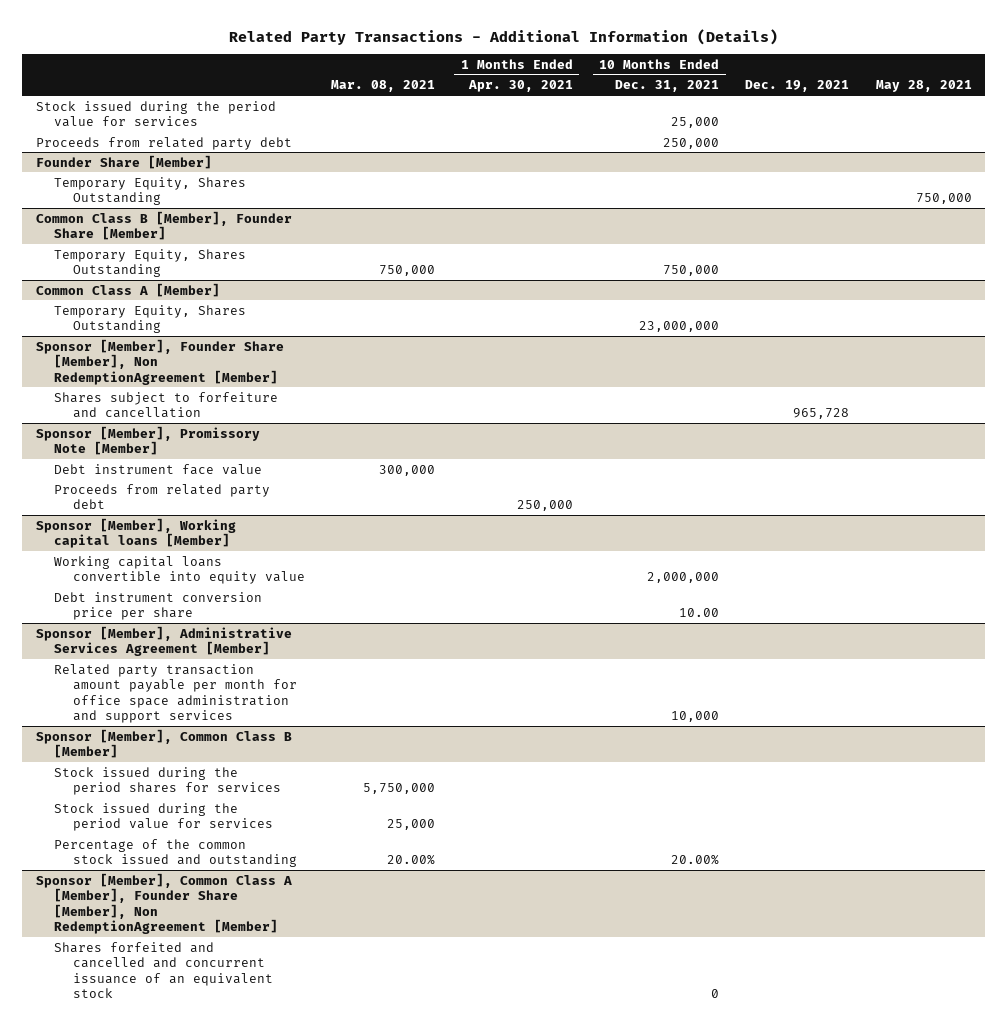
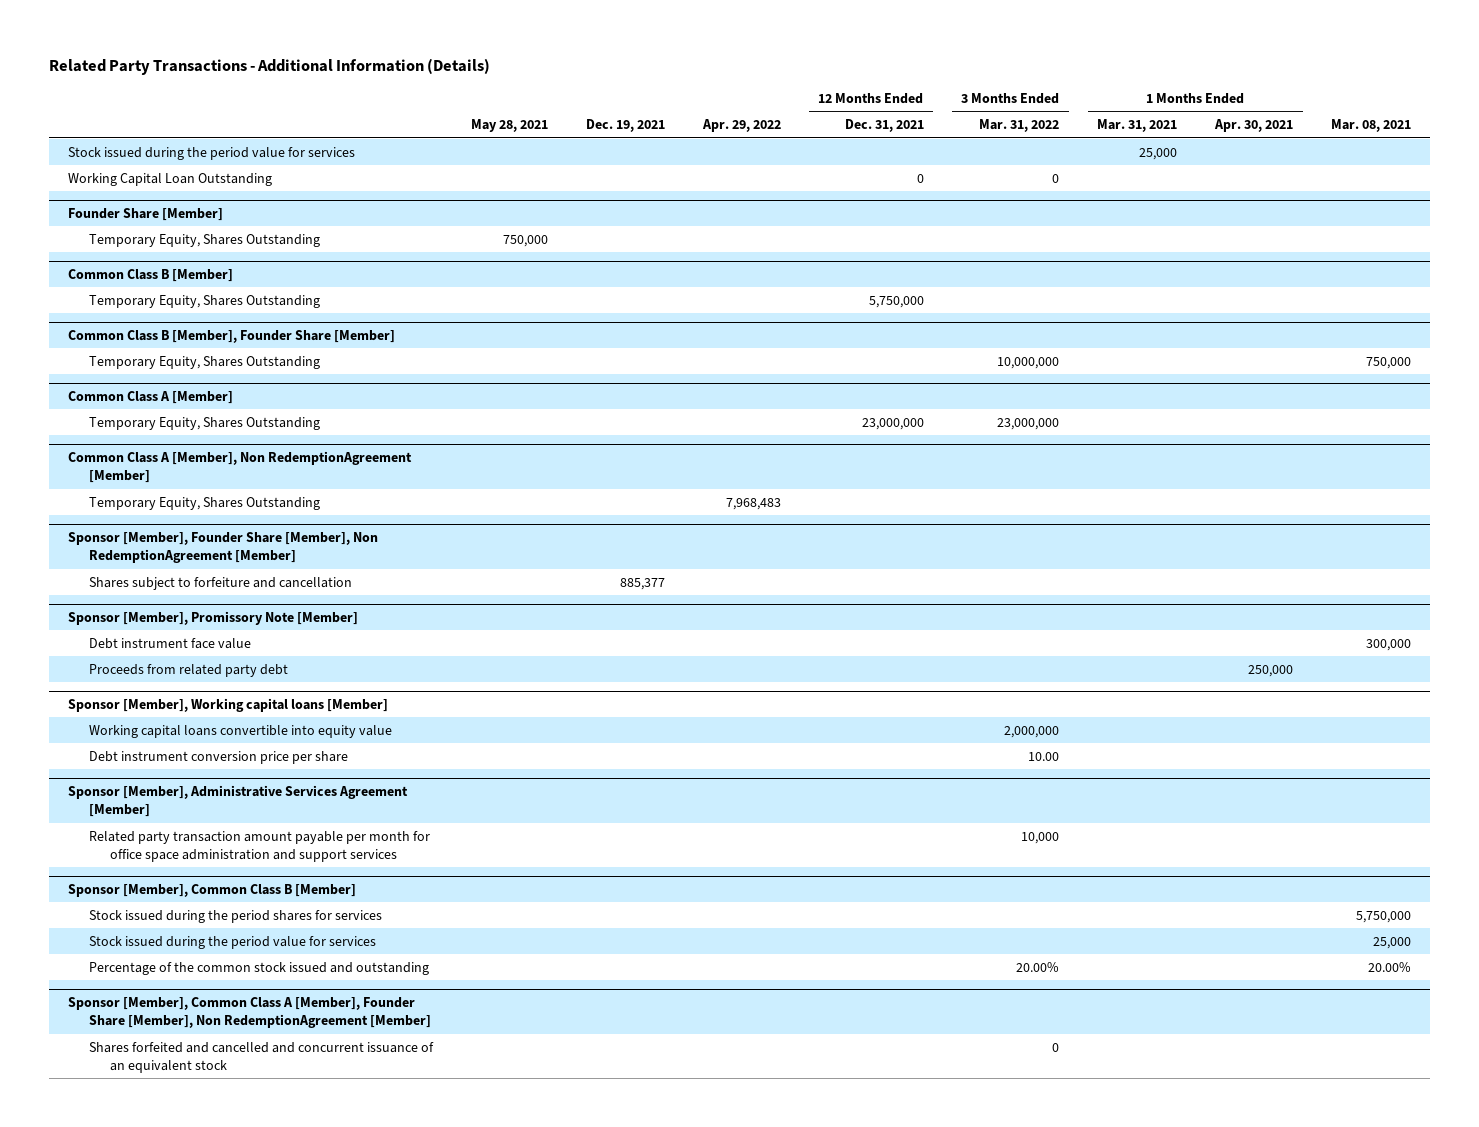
- | Mar. 08, 2021 | 1 Months Ended Apr. 30, 2021 | 10 Months Ended Dec. 31, 2021 | Dec. 19, 2021 | May 28, 2021
+ | May 28, 2021 | Dec. 19, 2021 | Apr. 29, 2022 | 12 Months Ended Dec. 31, 2021 | 3 Months Ended Mar. 31, 2022 | 1 Months Ended Mar. 31, 2021 | 1 Months Ended Apr. 30, 2021 | Mar. 08, 2021
- Proceeds from related party debt | | | 250,000 | |
+ Working Capital Loan Outstanding | | | | 0 | 0 | | |
+ Common Class B [Member]
+ Temporary Equity, Shares Outstanding | | | | 5,750,000 | | | |
+ Common Class A [Member], Non RedemptionAgreement [Member]
+ Temporary Equity, Shares Outstanding | | | 7,968,483 | | | | |
@ Sponsor [Member], Founder Share [Member], Non RedemptionAgreement [Member]
- Shares subject to forfeiture and cancellation | | | | 965,728 |
+ Shares subject to forfeiture and cancellation | | 885,377 | | | | | |

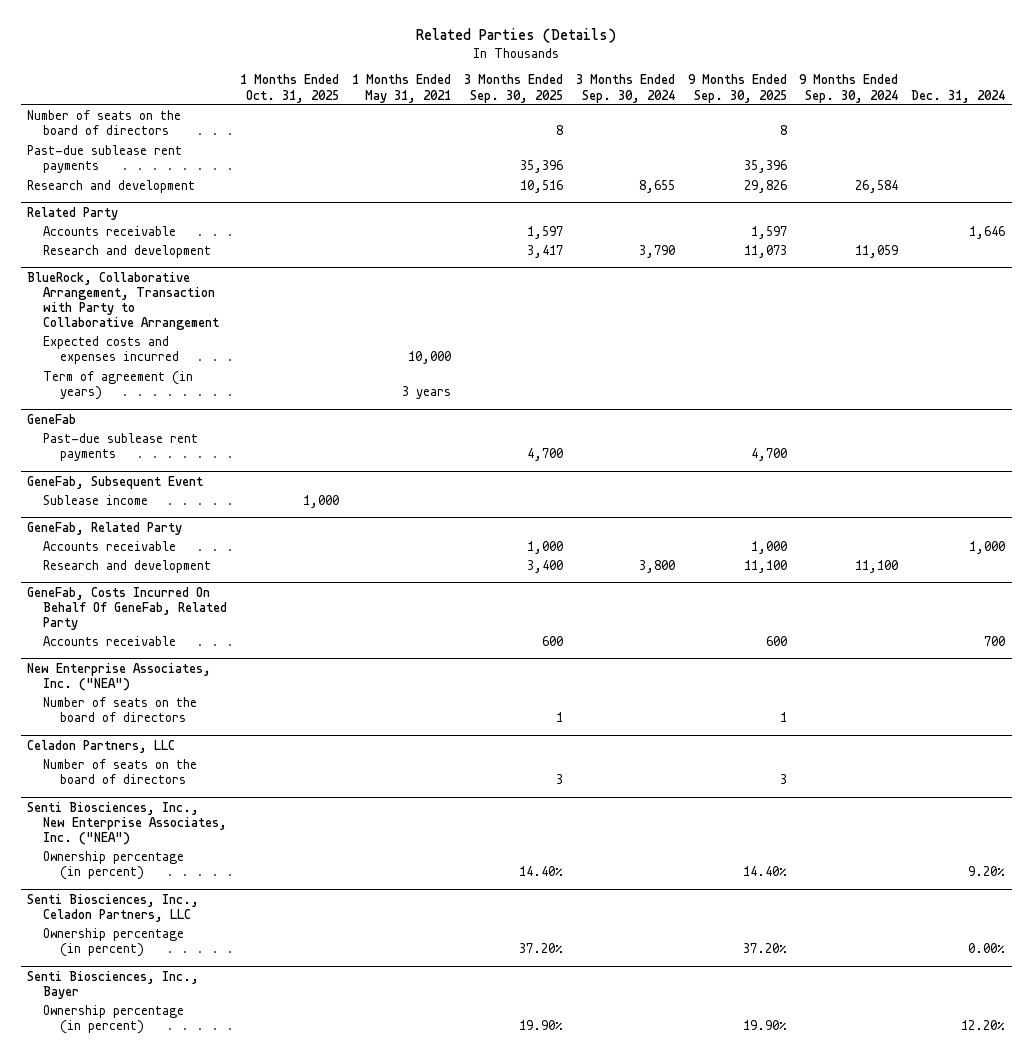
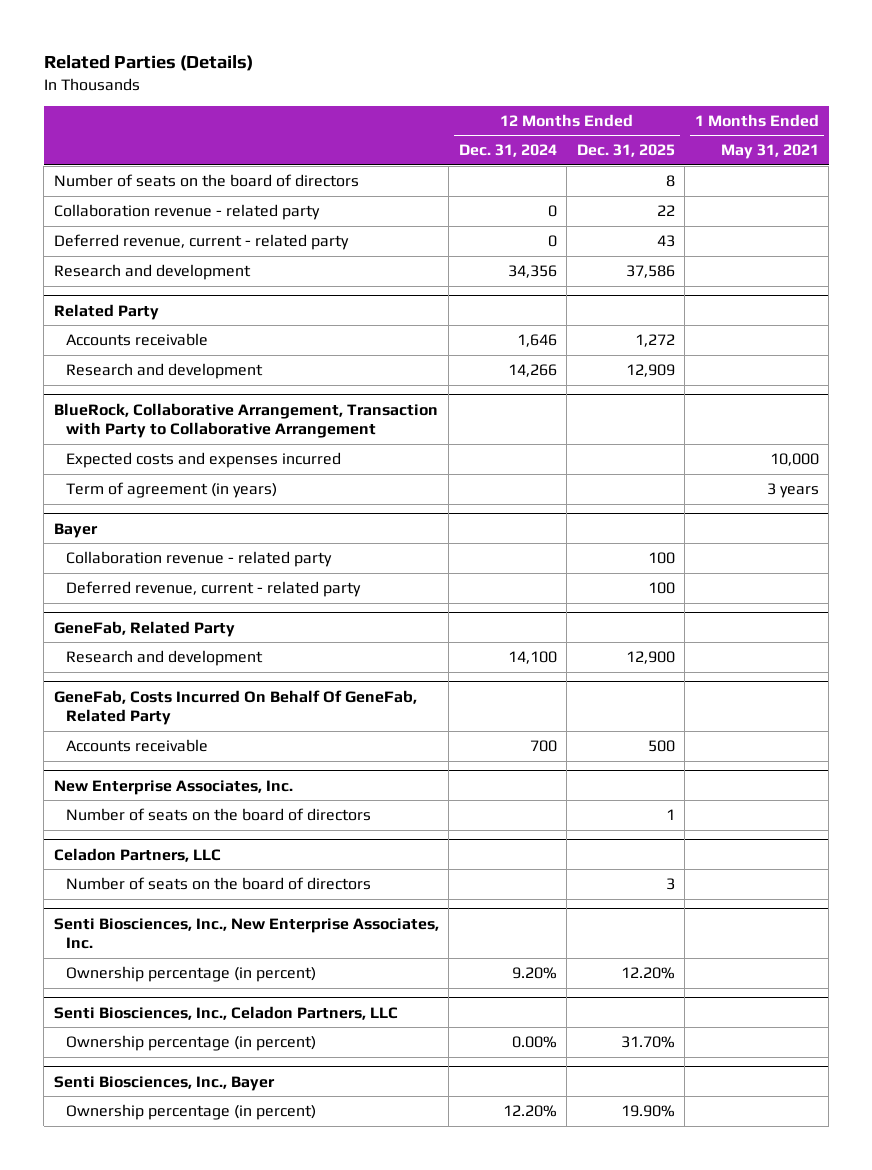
- | 1 Months Ended Oct. 31, 2025 | 1 Months Ended May 31, 2021 | 3 Months Ended Sep. 30, 2025 | 3 Months Ended Sep. 30, 2024 | 9 Months Ended Sep. 30, 2025 | 9 Months Ended Sep. 30, 2024 | Dec. 31, 2024
+ | 12 Months Ended Dec. 31, 2024 | 12 Months Ended Dec. 31, 2025 | 1 Months Ended May 31, 2021
- Past-due sublease rent payments | | | 35,396 | | 35,396 | |
+ Collaboration revenue - related party | 0 | 22 |
+ Deferred revenue, current - related party | 0 | 43 |
- GeneFab
- Past-due sublease rent payments | | | 4,700 | | 4,700 | |
- GeneFab, Subsequent Event
- Sublease income | 1,000 | | | | | |
+ Bayer
+ Collaboration revenue - related party | | 100 |
+ Deferred revenue, current - related party | | 100 |
@ GeneFab, Related Party
- Accounts receivable | | | 1,000 | | 1,000 | | 1,000
- New Enterprise Associates, Inc. ("NEA")
+ New Enterprise Associates, Inc.
- Senti Biosciences, Inc., New Enterprise Associates, Inc. ("NEA")
+ Senti Biosciences, Inc., New Enterprise Associates, Inc.

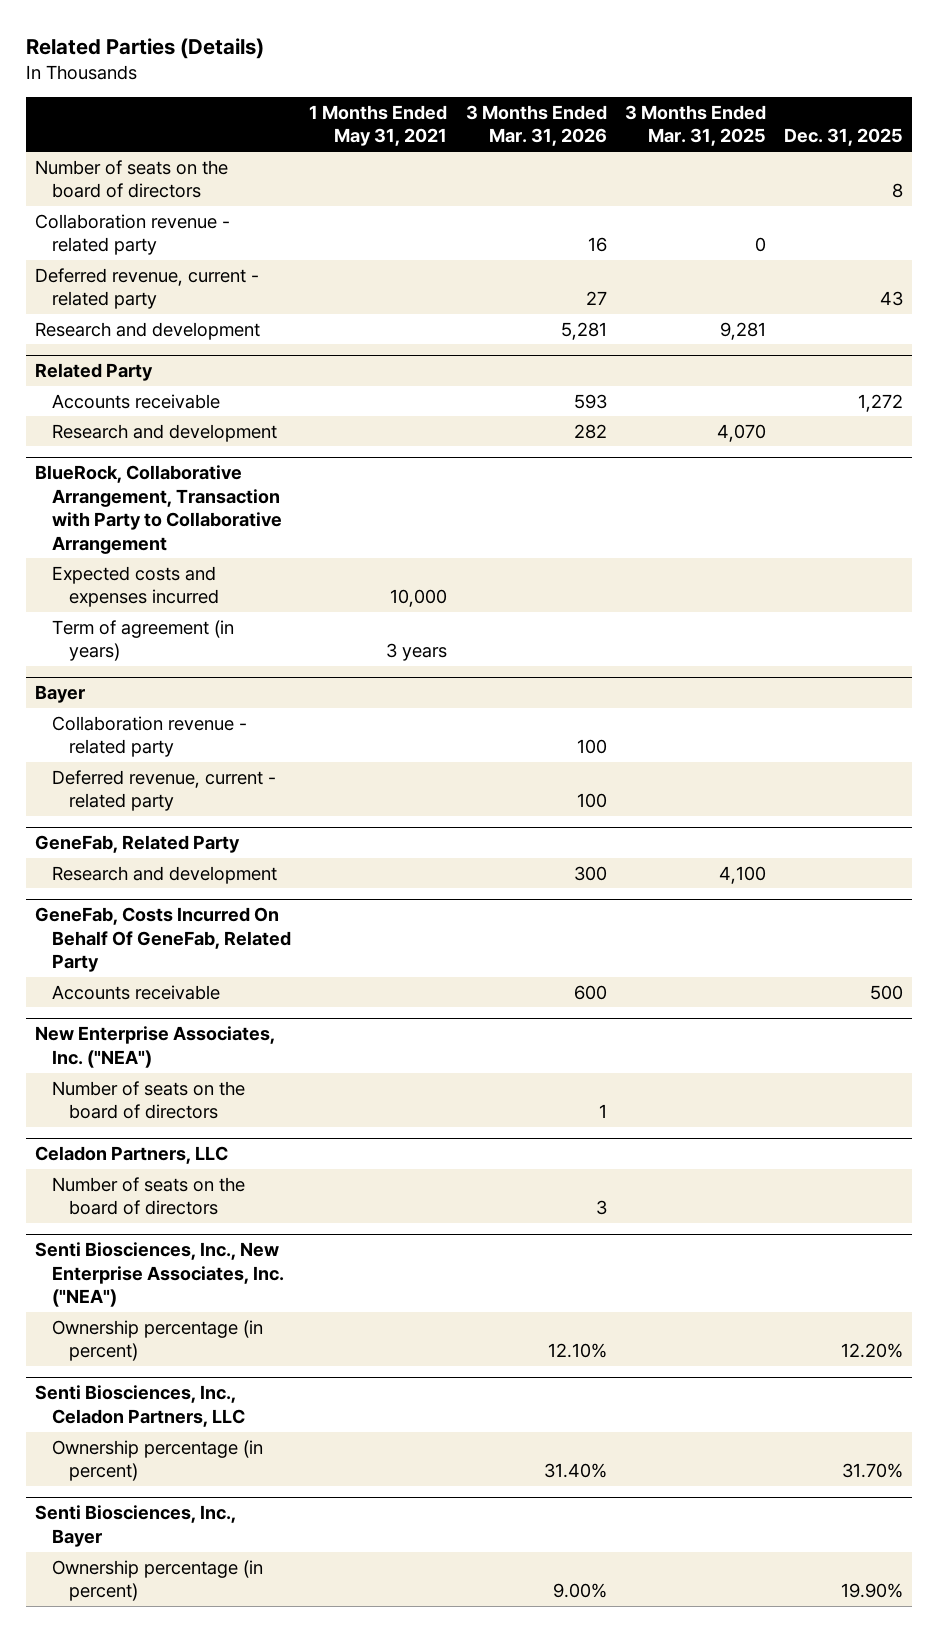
- | 12 Months Ended Dec. 31, 2024 | 12 Months Ended Dec. 31, 2025 | 1 Months Ended May 31, 2021
+ | 1 Months Ended May 31, 2021 | 3 Months Ended Mar. 31, 2026 | 3 Months Ended Mar. 31, 2025 | Dec. 31, 2025
- New Enterprise Associates, Inc.
+ New Enterprise Associates, Inc. ("NEA")
- Senti Biosciences, Inc., New Enterprise Associates, Inc.
+ Senti Biosciences, Inc., New Enterprise Associates, Inc. ("NEA")

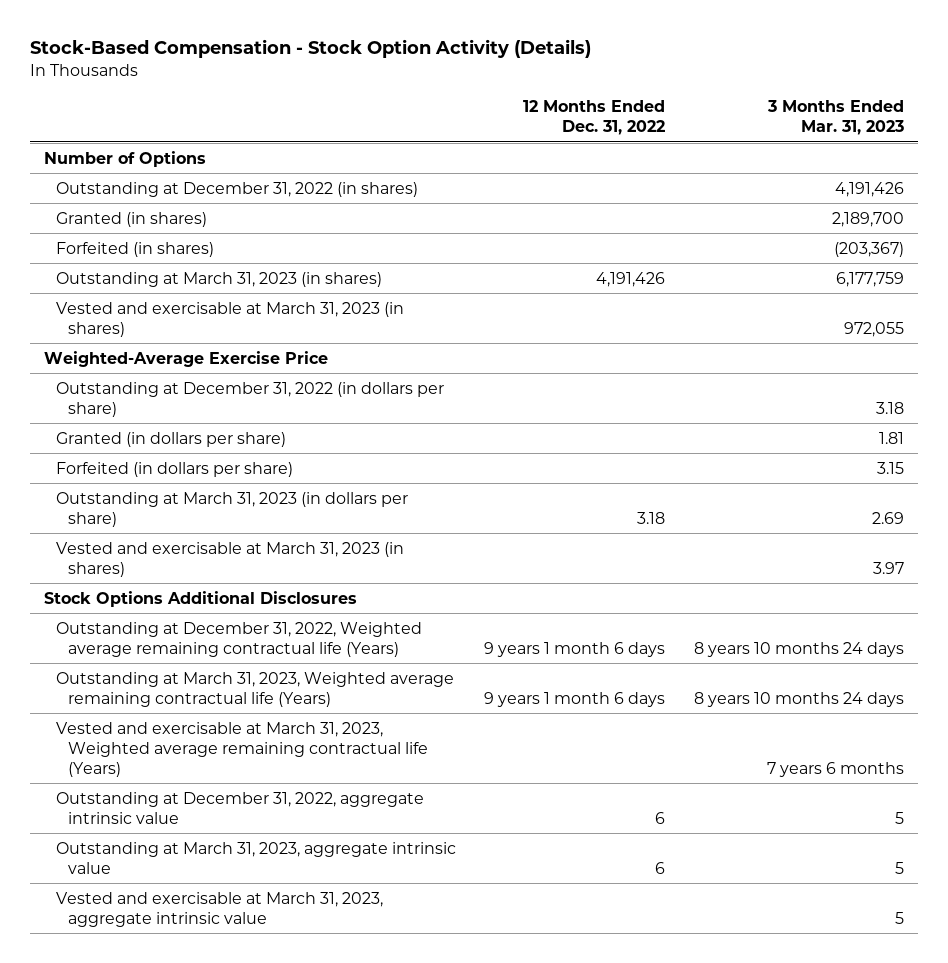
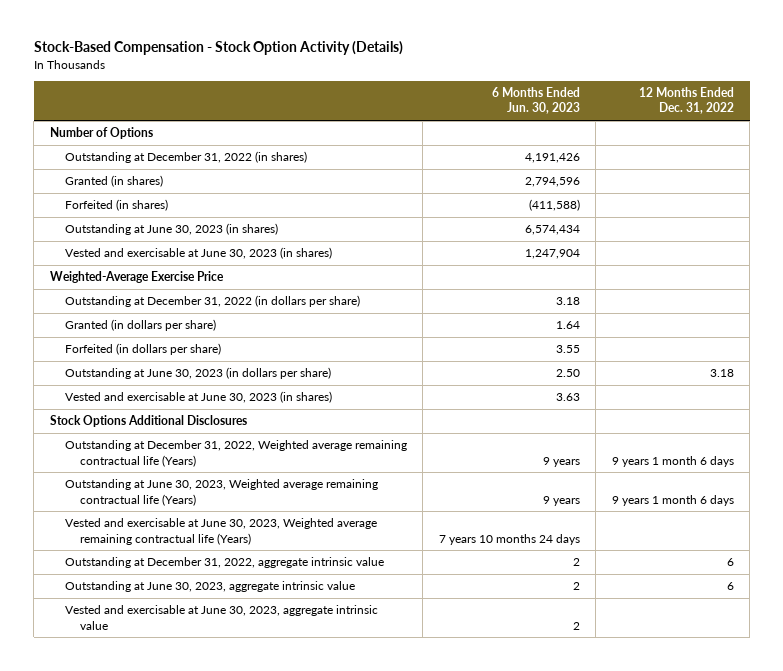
- | 12 Months Ended Dec. 31, 2022 | 3 Months Ended Mar. 31, 2023
+ | 6 Months Ended Jun. 30, 2023 | 12 Months Ended Dec. 31, 2022
- Outstanding at March 31, 2023 (in shares) | 4,191,426 | 6,177,759
- Vested and exercisable at March 31, 2023 (in shares) | | 972,055
+ Outstanding at June 30, 2023 (in shares) | 6,574,434 |
+ Vested and exercisable at June 30, 2023 (in shares) | 1,247,904 |
- Outstanding at March 31, 2023 (in dollars per share) | 3.18 | 2.69
- Vested and exercisable at March 31, 2023 (in shares) | | 3.97
+ Outstanding at June 30, 2023 (in dollars per share) | 2.50 | 3.18
+ Vested and exercisable at June 30, 2023 (in shares) | 3.63 |
- Outstanding at March 31, 2023, Weighted average remaining contractual life (Years) | 9 years 1 month 6 days | 8 years 10 months 24 days
- Vested and exercisable at March 31, 2023, Weighted average remaining contractual life (Years) | | 7 years 6 months
+ Outstanding at June 30, 2023, Weighted average remaining contractual life (Years) | 9 years | 9 years 1 month 6 days
+ Vested and exercisable at June 30, 2023, Weighted average remaining contractual life (Years) | 7 years 10 months 24 days |
- Outstanding at March 31, 2023, aggregate intrinsic value | 6 | 5
- Vested and exercisable at March 31, 2023, aggregate intrinsic value | | 5
+ Outstanding at June 30, 2023, aggregate intrinsic value | 2 | 6
+ Vested and exercisable at June 30, 2023, aggregate intrinsic value | 2 |

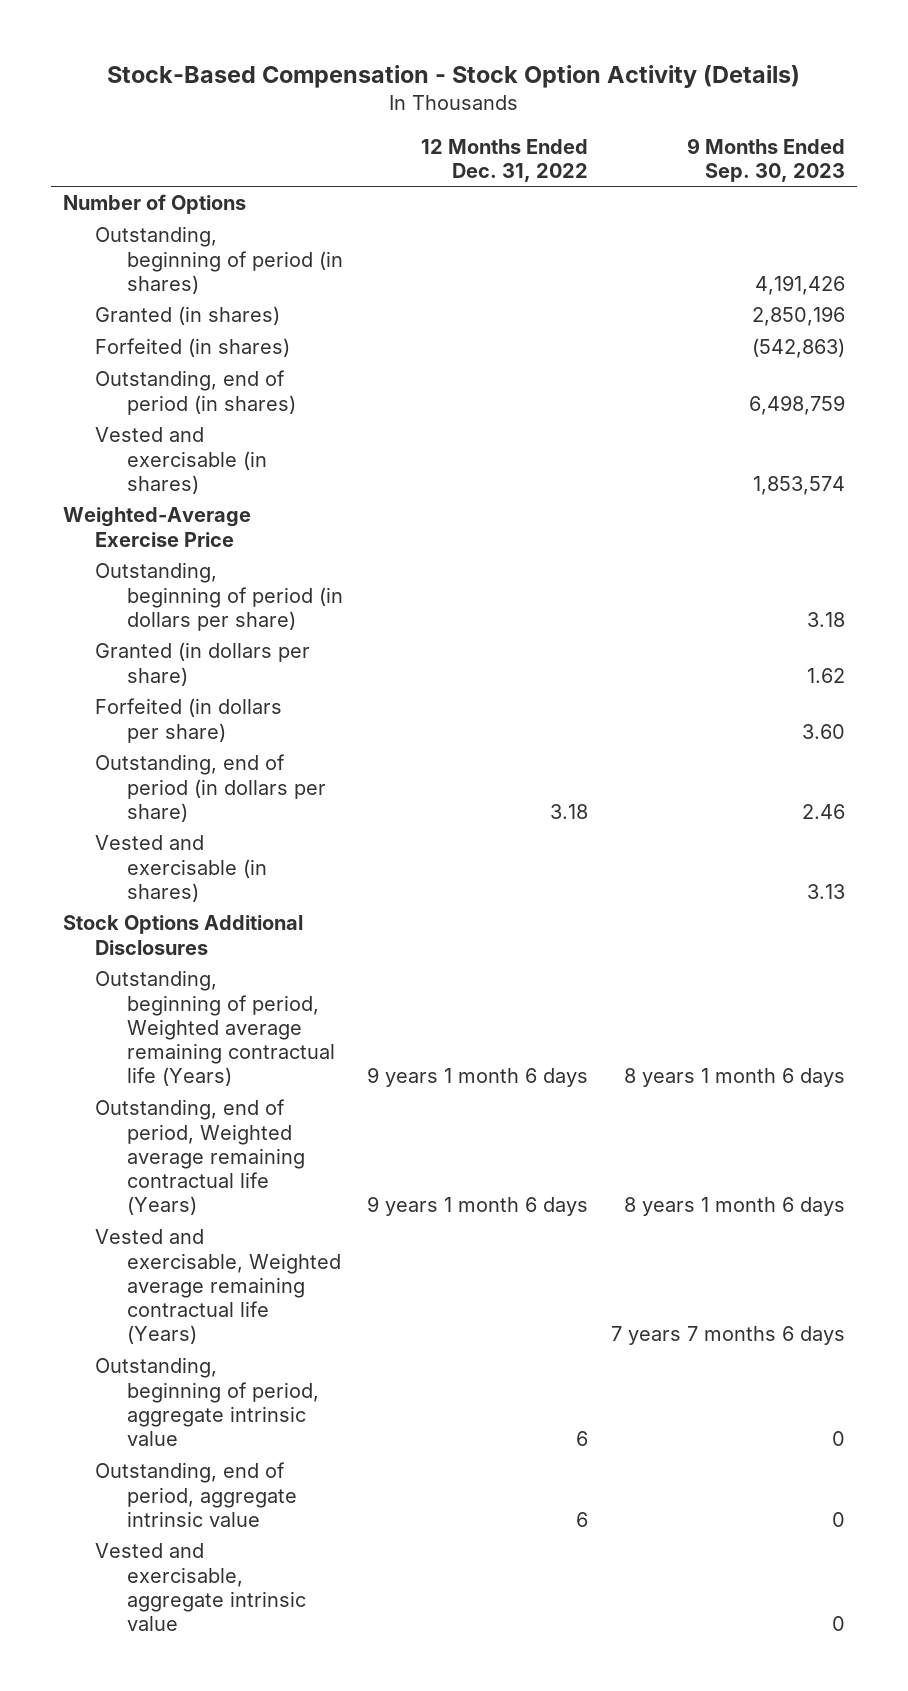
- | 6 Months Ended Jun. 30, 2023 | 12 Months Ended Dec. 31, 2022
+ | 12 Months Ended Dec. 31, 2022 | 9 Months Ended Sep. 30, 2023
- Outstanding at December 31, 2022 (in shares) | 4,191,426 |
+ Outstanding, beginning of period (in shares) | | 4,191,426
- Outstanding at June 30, 2023 (in shares) | 6,574,434 |
- Vested and exercisable at June 30, 2023 (in shares) | 1,247,904 |
+ Outstanding, end of period (in shares) | | 6,498,759
+ Vested and exercisable (in shares) | | 1,853,574
- Outstanding at December 31, 2022 (in dollars per share) | 3.18 |
+ Outstanding, beginning of period (in dollars per share) | | 3.18
- Outstanding at June 30, 2023 (in dollars per share) | 2.50 | 3.18
- Vested and exercisable at June 30, 2023 (in shares) | 3.63 |
+ Outstanding, end of period (in dollars per share) | 3.18 | 2.46
+ Vested and exercisable (in shares) | | 3.13
- Outstanding at December 31, 2022, Weighted average remaining contractual life (Years) | 9 years | 9 years 1 month 6 days
- Outstanding at June 30, 2023, Weighted average remaining contractual life (Years) | 9 years | 9 years 1 month 6 days
- Vested and exercisable at June 30, 2023, Weighted average remaining contractual life (Years) | 7 years 10 months 24 days |
- Outstanding at December 31, 2022, aggregate intrinsic value | 2 | 6
- Outstanding at June 30, 2023, aggregate intrinsic value | 2 | 6
- Vested and exercisable at June 30, 2023, aggregate intrinsic value | 2 |
+ Outstanding, beginning of period, Weighted average remaining contractual life (Years) | 9 years 1 month 6 days | 8 years 1 month 6 days
+ Outstanding, end of period, Weighted average remaining contractual life (Years) | 9 years 1 month 6 days | 8 years 1 month 6 days
+ Vested and exercisable, Weighted average remaining contractual life (Years) | | 7 years 7 months 6 days
+ Outstanding, beginning of period, aggregate intrinsic value | 6 | 0
+ Outstanding, end of period, aggregate intrinsic value | 6 | 0
+ Vested and exercisable, aggregate intrinsic value | | 0

